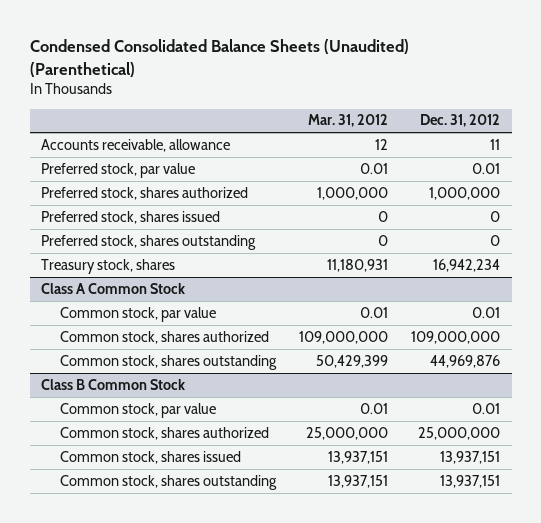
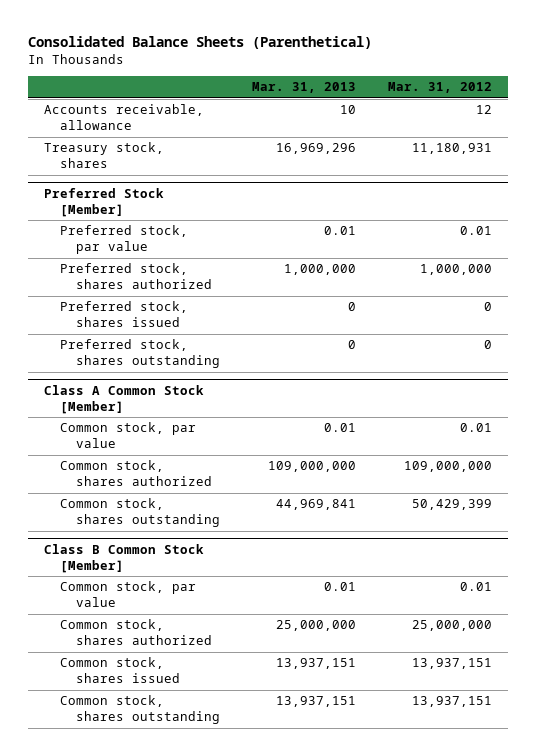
- Condensed Consolidated Balance Sheets (Unaudited) (Parenthetical)
+ Consolidated Balance Sheets (Parenthetical)
- | Mar. 31, 2012 | Dec. 31, 2012
+ | Mar. 31, 2013 | Mar. 31, 2012
moved up: Treasury stock, shares | 16,969,296 | 11,180,931
+ Preferred Stock [Member]
- Class A Common Stock
+ Class A Common Stock [Member]
- Class B Common Stock
+ Class B Common Stock [Member]

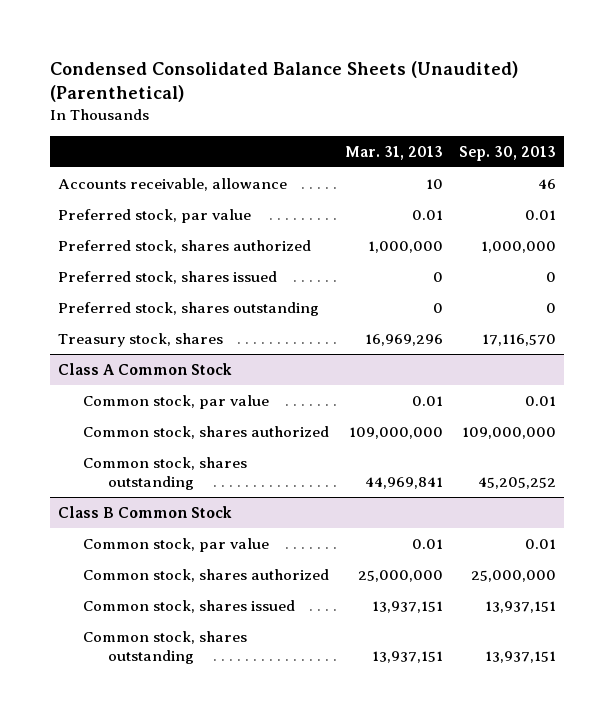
- Consolidated Balance Sheets (Parenthetical)
+ Condensed Consolidated Balance Sheets (Unaudited) (Parenthetical)
- | Mar. 31, 2013 | Mar. 31, 2012
+ | Mar. 31, 2013 | Sep. 30, 2013
- Preferred Stock [Member]
- Class A Common Stock [Member]
moved down: Treasury stock, shares | 16,969,296 | 17,116,570
+ Class A Common Stock
- Class B Common Stock [Member]
+ Class B Common Stock

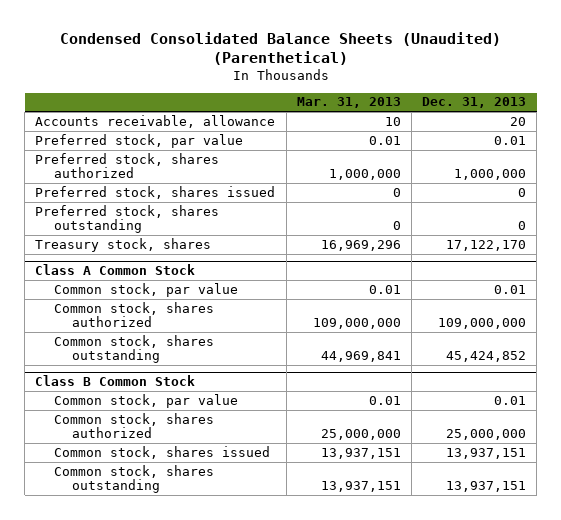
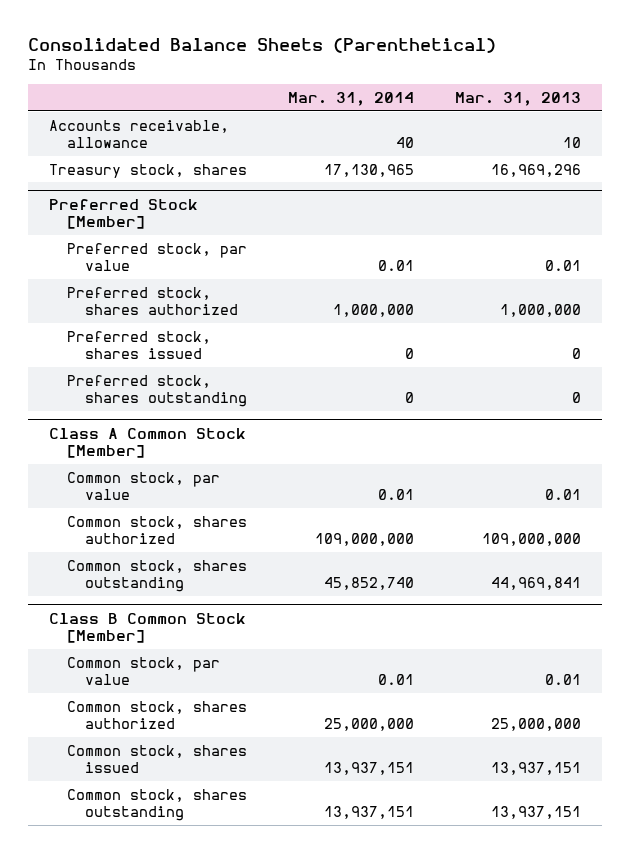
- Condensed Consolidated Balance Sheets (Unaudited) (Parenthetical)
+ Consolidated Balance Sheets (Parenthetical)
- | Mar. 31, 2013 | Dec. 31, 2013
+ | Mar. 31, 2014 | Mar. 31, 2013
moved up: Treasury stock, shares | 17,130,965 | 16,969,296
+ Preferred Stock [Member]
- Class A Common Stock
+ Class A Common Stock [Member]
- Class B Common Stock
+ Class B Common Stock [Member]

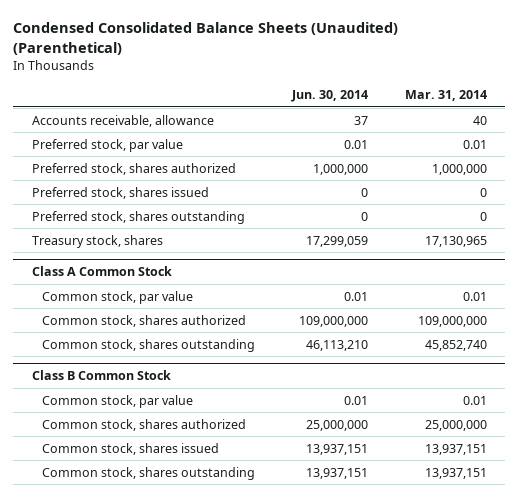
- Consolidated Balance Sheets (Parenthetical)
+ Condensed Consolidated Balance Sheets (Unaudited) (Parenthetical)
- | Mar. 31, 2014 | Mar. 31, 2013
+ | Jun. 30, 2014 | Mar. 31, 2014
- Preferred Stock [Member]
- Class A Common Stock [Member]
moved down: Treasury stock, shares | 17,299,059 | 17,130,965
+ Class A Common Stock
- Class B Common Stock [Member]
+ Class B Common Stock

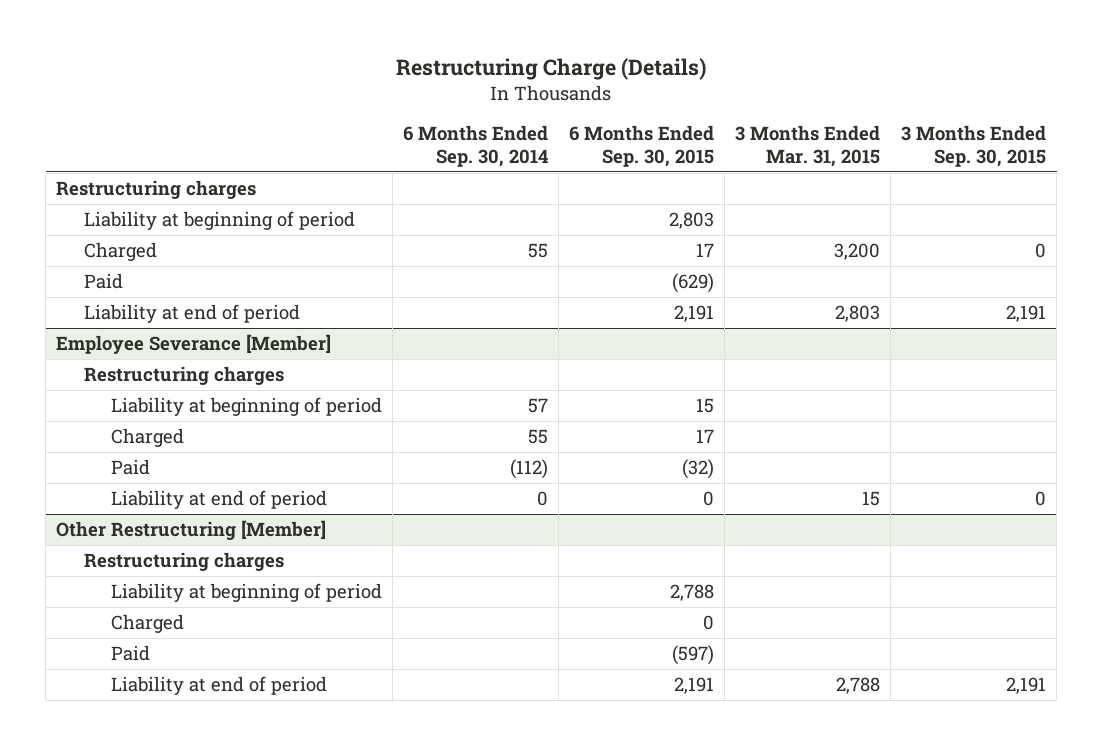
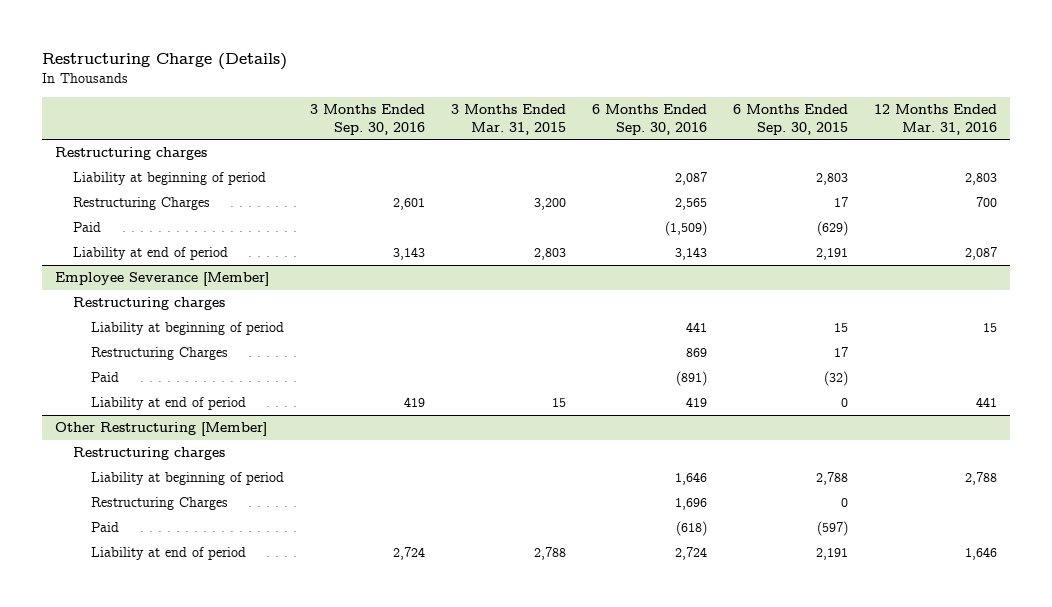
- | 6 Months Ended Sep. 30, 2014 | 6 Months Ended Sep. 30, 2015 | 3 Months Ended Mar. 31, 2015 | 3 Months Ended Sep. 30, 2015
+ | 3 Months Ended Sep. 30, 2016 | 3 Months Ended Mar. 31, 2015 | 6 Months Ended Sep. 30, 2016 | 6 Months Ended Sep. 30, 2015 | 12 Months Ended Mar. 31, 2016
- Charged | 55 | 17 | 3,200 | 0
+ Restructuring Charges | 2,601 | 3,200 | 2,565 | 17 | 700
@ Employee Severance [Member]
- Charged | 55 | 17 | |
+ Restructuring Charges | | | 869 | 17 |
@ Other Restructuring [Member]
- Charged | | 0 | |
+ Restructuring Charges | | | 1,696 | 0 |

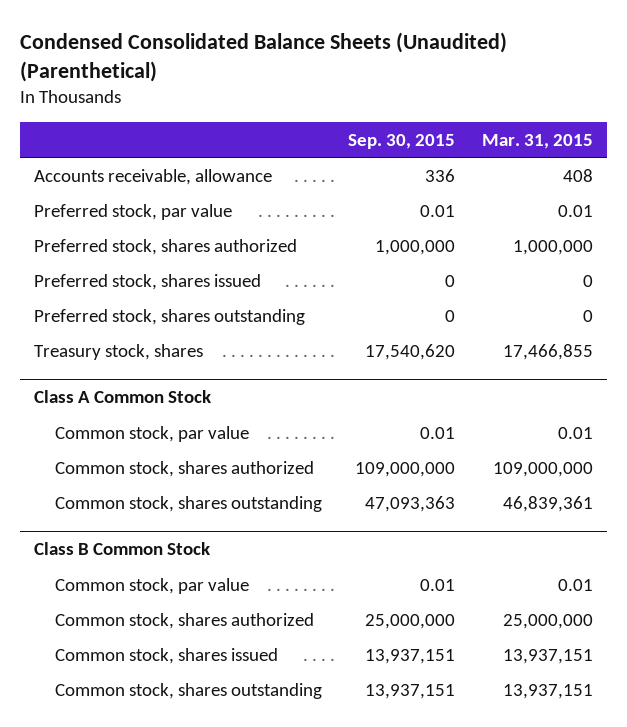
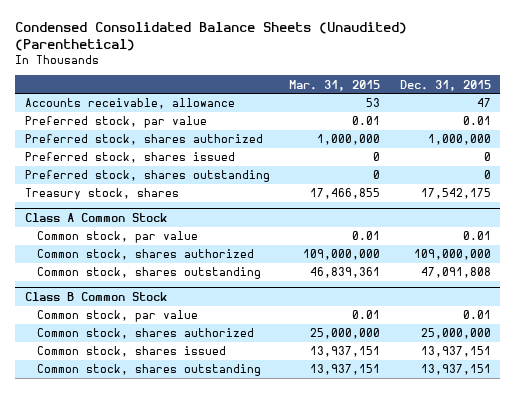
- | Sep. 30, 2015 | Mar. 31, 2015
+ | Mar. 31, 2015 | Dec. 31, 2015
- Accounts receivable, allowance | 336 | 408
+ Accounts receivable, allowance | 53 | 47

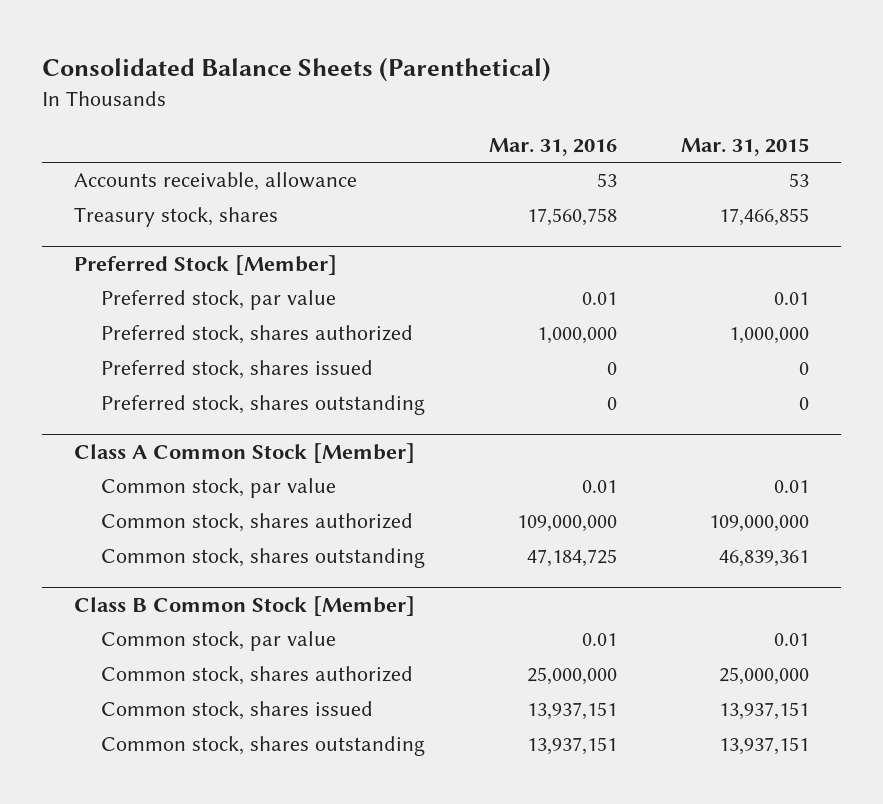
- Condensed Consolidated Balance Sheets (Unaudited) (Parenthetical)
+ Consolidated Balance Sheets (Parenthetical)
- | Mar. 31, 2015 | Dec. 31, 2015
+ | Mar. 31, 2016 | Mar. 31, 2015
moved up: Treasury stock, shares | 17,560,758 | 17,466,855
+ Preferred Stock [Member]
- Class A Common Stock
+ Class A Common Stock [Member]
- Class B Common Stock
+ Class B Common Stock [Member]

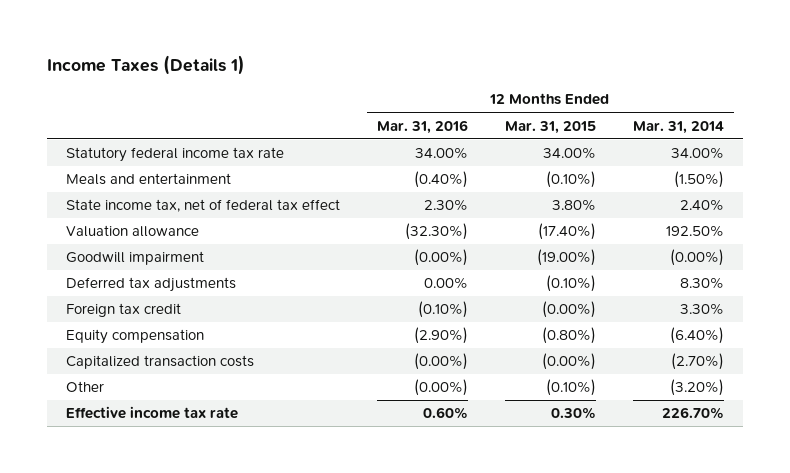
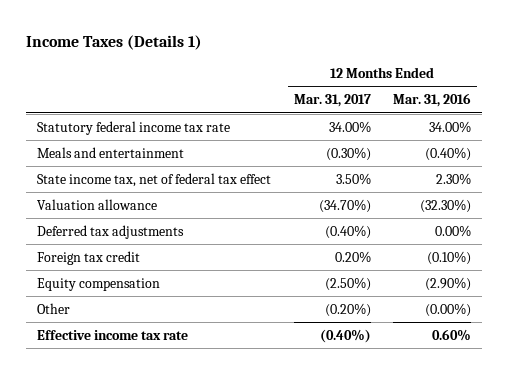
- | 12 Months Ended Mar. 31, 2016 | 12 Months Ended Mar. 31, 2015 | 12 Months Ended Mar. 31, 2014
+ | 12 Months Ended Mar. 31, 2017 | 12 Months Ended Mar. 31, 2016
- Goodwill impairment | (0.00%) | (19.00%) | (0.00%)
- Capitalized transaction costs | (0.00%) | (0.00%) | (2.70%)

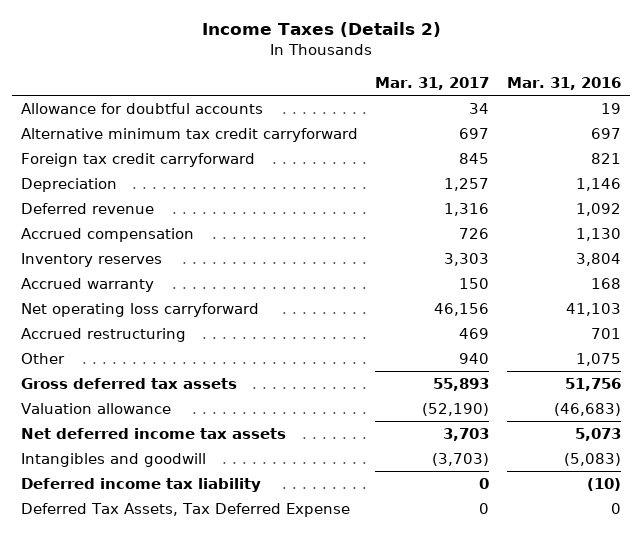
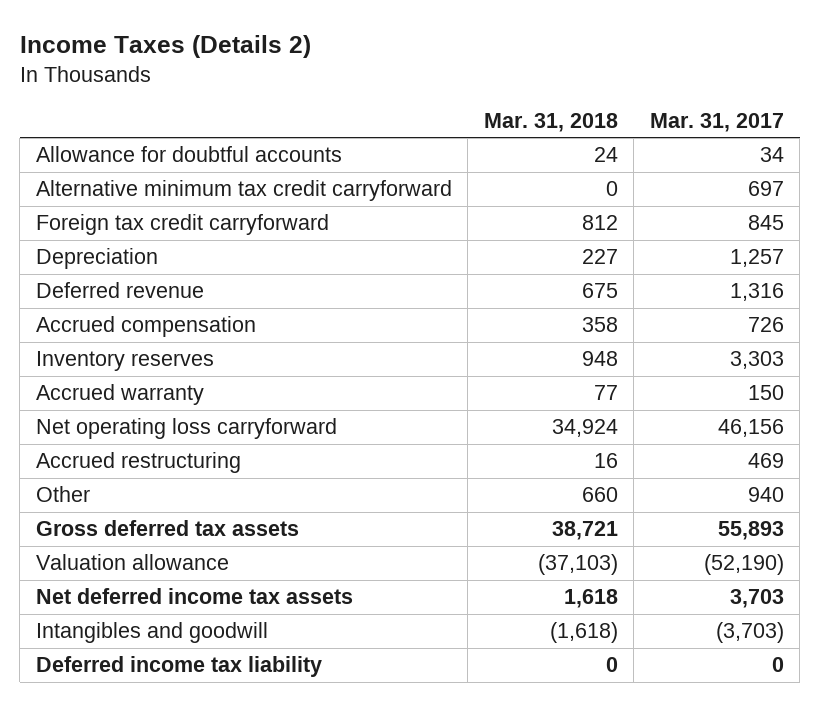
- | Mar. 31, 2017 | Mar. 31, 2016
+ | Mar. 31, 2018 | Mar. 31, 2017
- Deferred Tax Assets, Tax Deferred Expense | 0 | 0

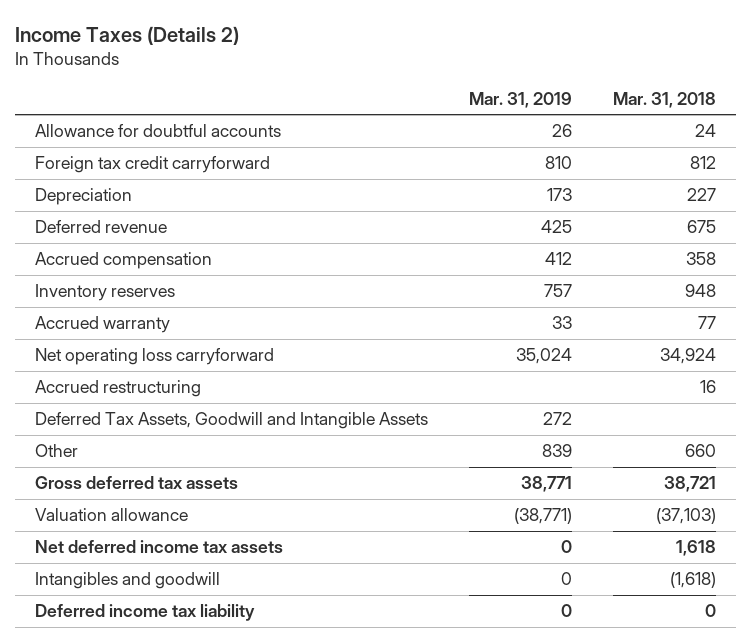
- | Mar. 31, 2018 | Mar. 31, 2017
+ | Mar. 31, 2019 | Mar. 31, 2018
- Alternative minimum tax credit carryforward | 0 | 697
+ Deferred Tax Assets, Goodwill and Intangible Assets | 272 |

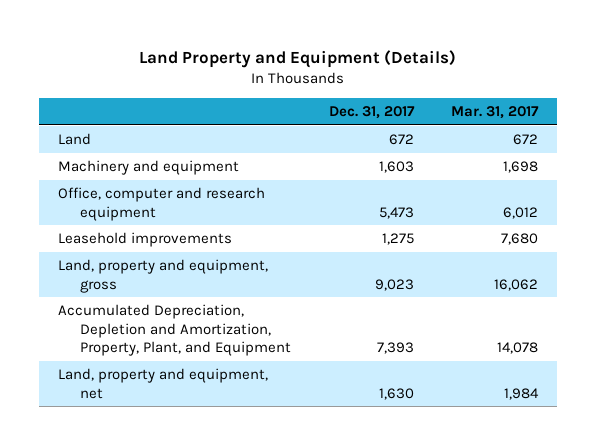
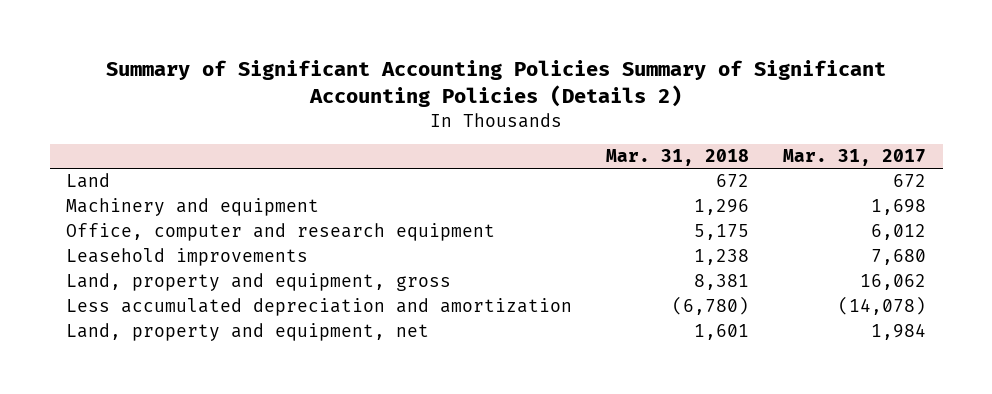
- Land Property and Equipment (Details)
+ Summary of Significant Accounting Policies Summary of Significant Accounting Policies (Details 2)
- | Dec. 31, 2017 | Mar. 31, 2017
+ | Mar. 31, 2018 | Mar. 31, 2017
- Accumulated Depreciation, Depletion and Amortization, Property, Plant, and Equipment | 7,393 | 14,078
+ Less accumulated depreciation and amortization | (6,780) | (14,078)

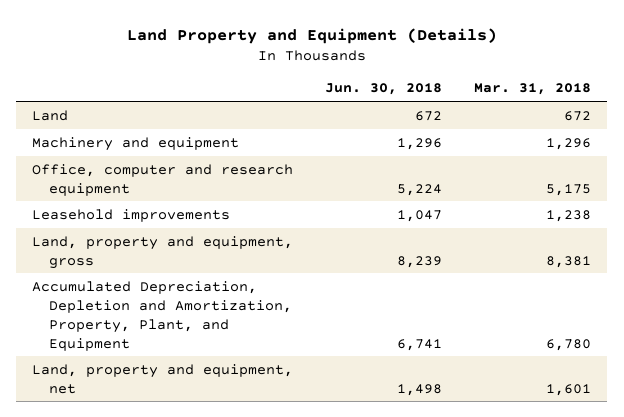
- Summary of Significant Accounting Policies Summary of Significant Accounting Policies (Details 2)
+ Land Property and Equipment (Details)
- | Mar. 31, 2018 | Mar. 31, 2017
+ | Jun. 30, 2018 | Mar. 31, 2018
- Less accumulated depreciation and amortization | (6,780) | (14,078)
+ Accumulated Depreciation, Depletion and Amortization, Property, Plant, and Equipment | 6,741 | 6,780

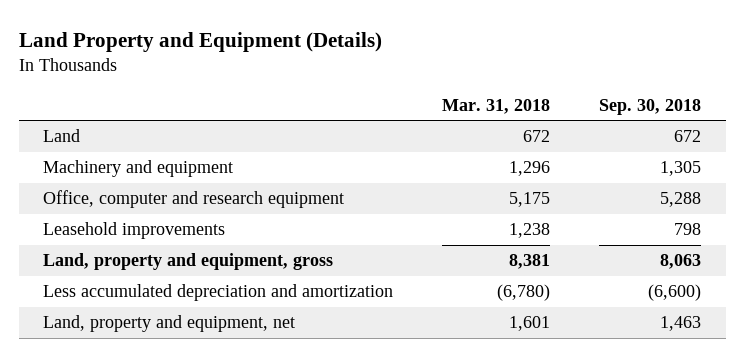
- | Jun. 30, 2018 | Mar. 31, 2018
+ | Mar. 31, 2018 | Sep. 30, 2018
- Accumulated Depreciation, Depletion and Amortization, Property, Plant, and Equipment | 6,741 | 6,780
+ Less accumulated depreciation and amortization | (6,780) | (6,600)

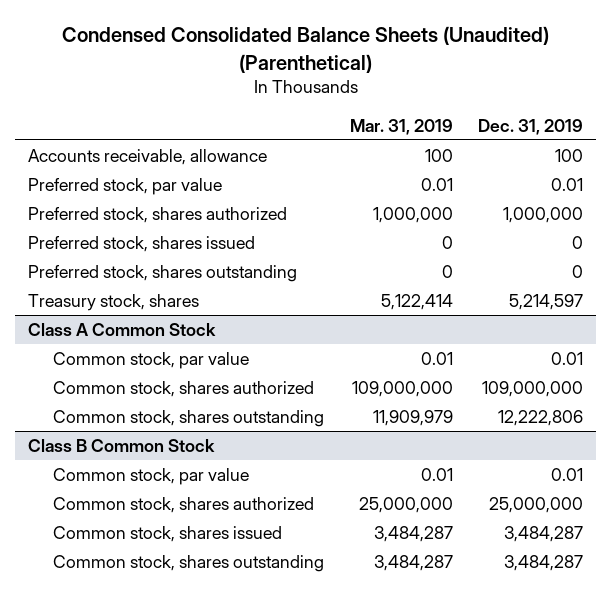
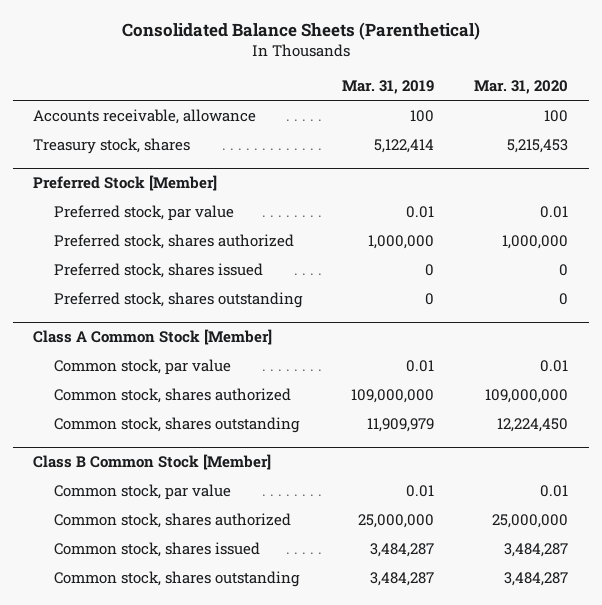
- Condensed Consolidated Balance Sheets (Unaudited) (Parenthetical)
+ Consolidated Balance Sheets (Parenthetical)
- | Mar. 31, 2019 | Dec. 31, 2019
+ | Mar. 31, 2019 | Mar. 31, 2020
moved up: Treasury stock, shares | 5,122,414 | 5,215,453
+ Preferred Stock [Member]
- Class A Common Stock
+ Class A Common Stock [Member]
- Class B Common Stock
+ Class B Common Stock [Member]

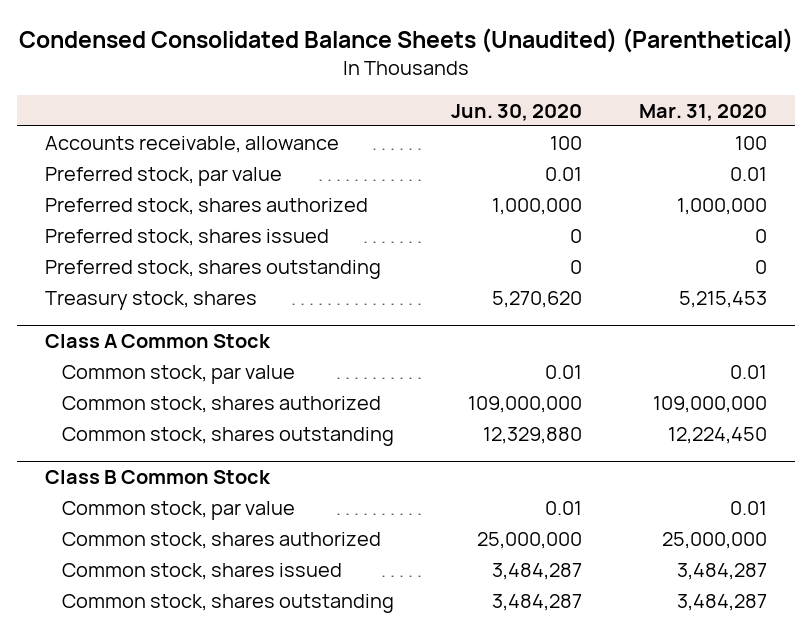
- Consolidated Balance Sheets (Parenthetical)
+ Condensed Consolidated Balance Sheets (Unaudited) (Parenthetical)
- | Mar. 31, 2019 | Mar. 31, 2020
+ | Jun. 30, 2020 | Mar. 31, 2020
- Preferred Stock [Member]
- Class A Common Stock [Member]
moved down: Treasury stock, shares | 5,270,620 | 5,215,453
+ Class A Common Stock
- Class B Common Stock [Member]
+ Class B Common Stock

